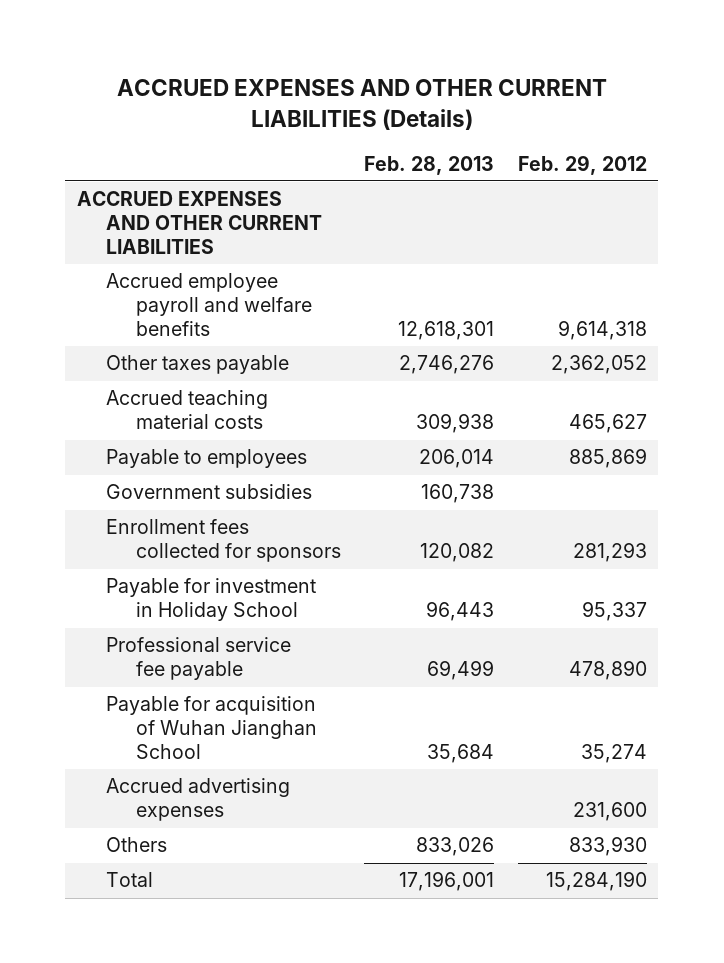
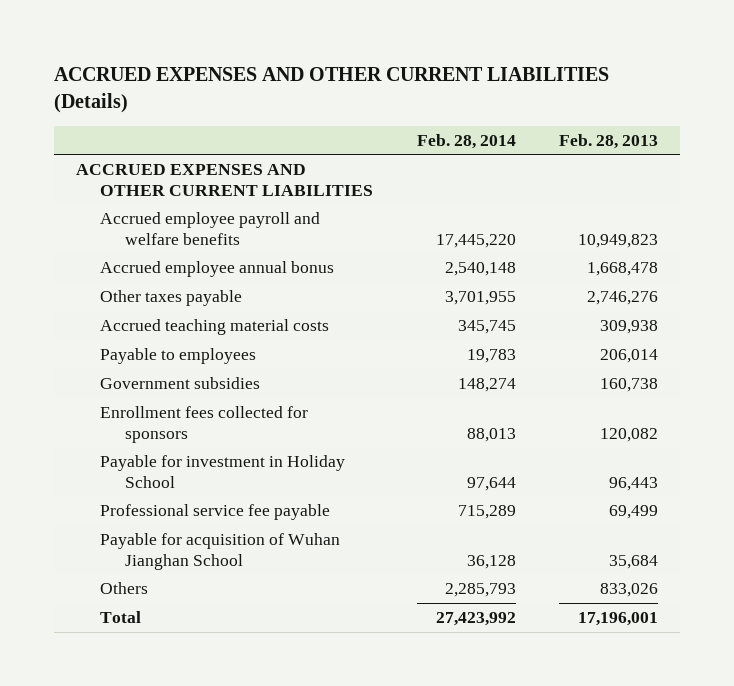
- | Feb. 28, 2013 | Feb. 29, 2012
+ | Feb. 28, 2014 | Feb. 28, 2013
- Accrued employee payroll and welfare benefits | 12,618,301 | 9,614,318
+ Accrued employee payroll and welfare benefits | 17,445,220 | 10,949,823
+ Accrued employee annual bonus | 2,540,148 | 1,668,478
- Accrued advertising expenses | | 231,600

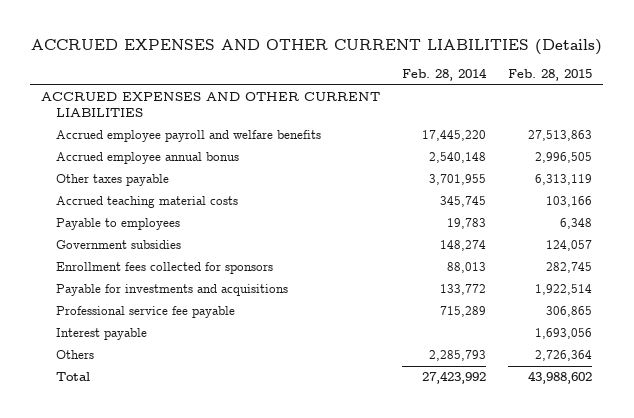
- | Feb. 28, 2014 | Feb. 28, 2013
+ | Feb. 28, 2014 | Feb. 28, 2015
- Payable for investment in Holiday School | 97,644 | 96,443
+ Payable for investments and acquisitions | 133,772 | 1,922,514
- Payable for acquisition of Wuhan Jianghan School | 36,128 | 35,684
+ Interest payable | | 1,693,056

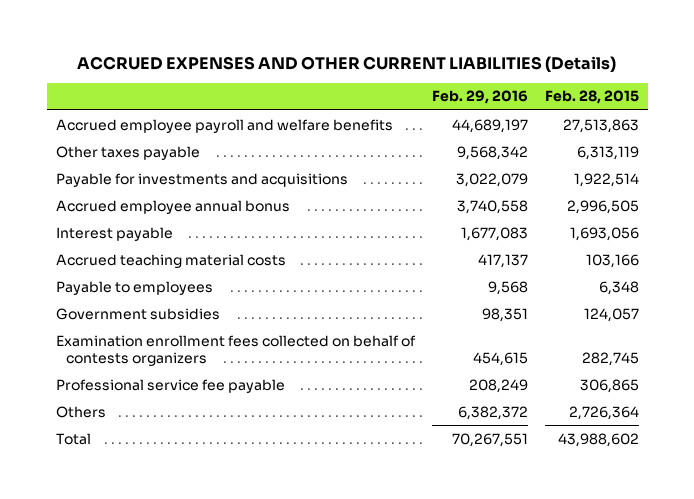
- | Feb. 28, 2014 | Feb. 28, 2015
+ | Feb. 29, 2016 | Feb. 28, 2015
- ACCRUED EXPENSES AND OTHER CURRENT LIABILITIES
moved up: Payable for investments and acquisitions | 3,022,079 | 1,922,514
moved down: Accrued employee annual bonus | 3,740,558 | 2,996,505
moved up: Interest payable | 1,677,083 | 1,693,056
- Enrollment fees collected for sponsors | 88,013 | 282,745
+ Examination enrollment fees collected on behalf of contests organizers | 454,615 | 282,745

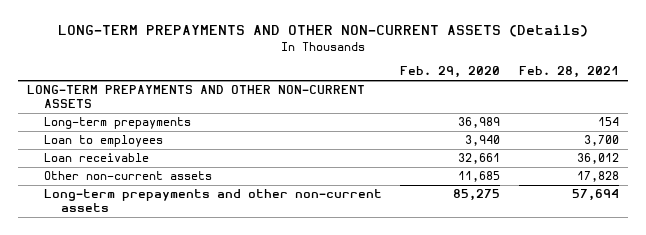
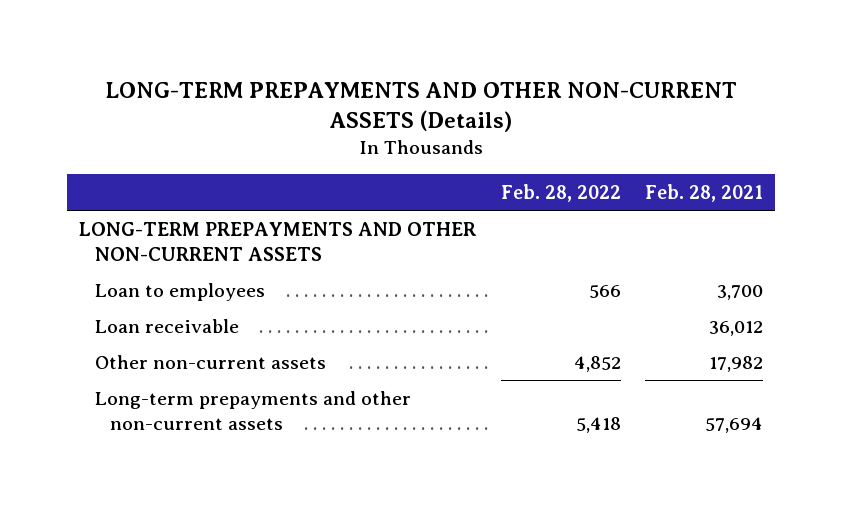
- | Feb. 29, 2020 | Feb. 28, 2021
+ | Feb. 28, 2022 | Feb. 28, 2021
- Long-term prepayments | 36,989 | 154
- Other non-current assets | 11,685 | 17,828
+ Other non-current assets | 4,852 | 17,982

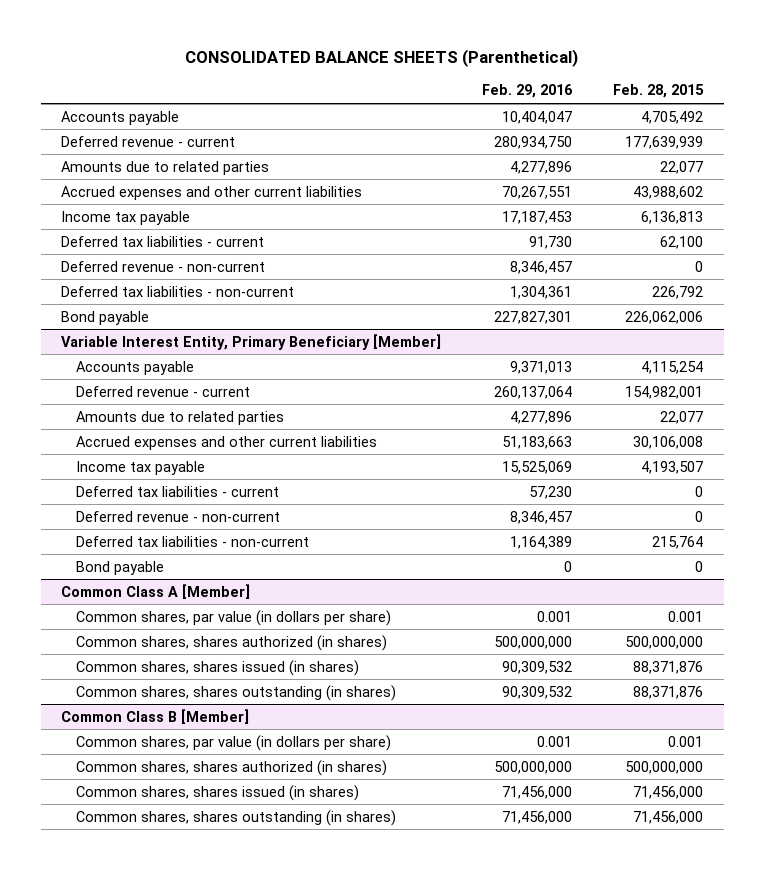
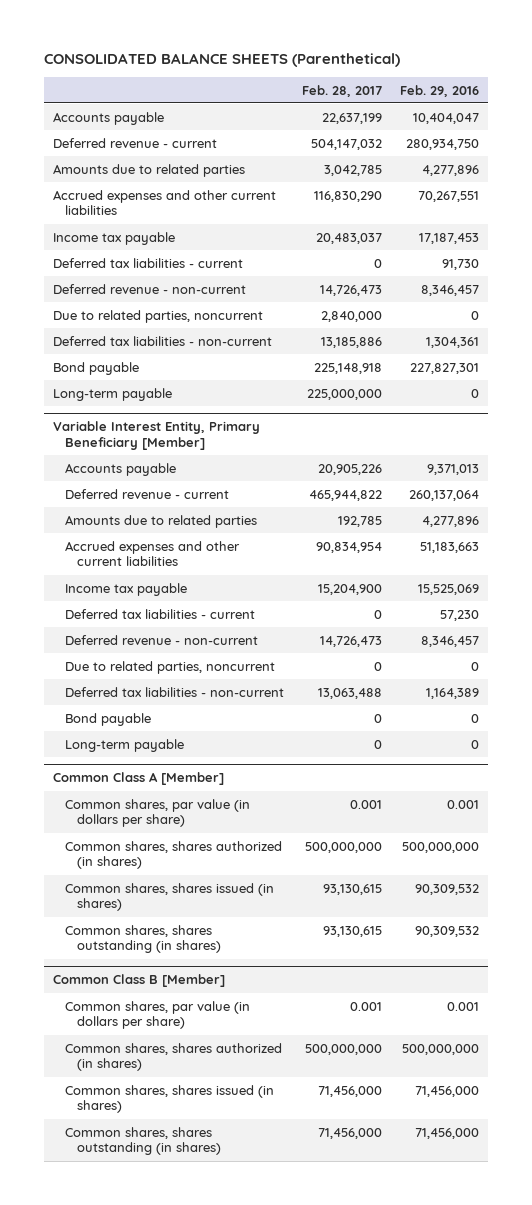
- | Feb. 29, 2016 | Feb. 28, 2015
+ | Feb. 28, 2017 | Feb. 29, 2016
+ Due to related parties, noncurrent | 2,840,000 | 0
+ Long-term payable | 225,000,000 | 0
@ Variable Interest Entity, Primary Beneficiary [Member]
+ Due to related parties, noncurrent | 0 | 0
+ Long-term payable | 0 | 0

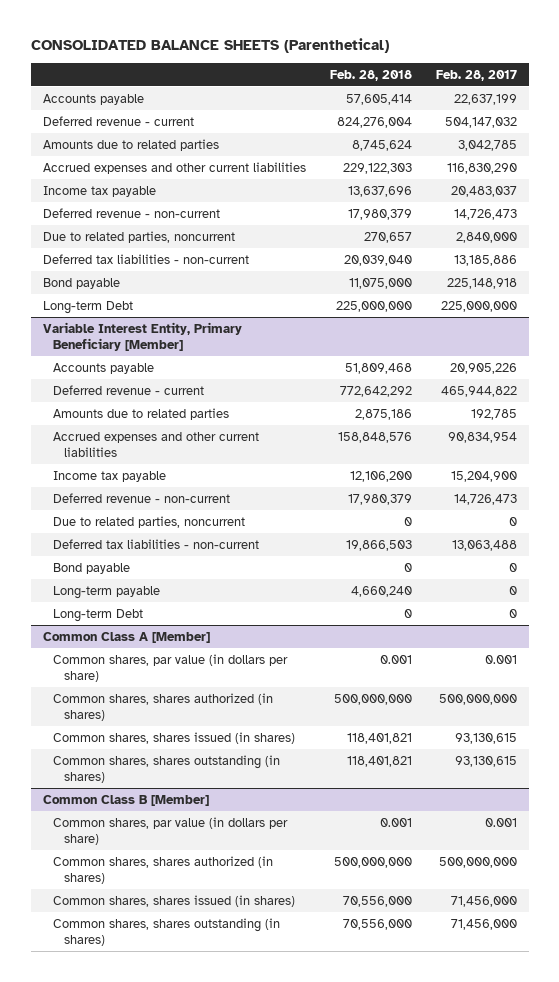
- | Feb. 28, 2017 | Feb. 29, 2016
+ | Feb. 28, 2018 | Feb. 28, 2017
- Deferred tax liabilities - current | 0 | 91,730
- Long-term payable | 225,000,000 | 0
+ Long-term Debt | 225,000,000 | 225,000,000
@ Variable Interest Entity, Primary Beneficiary [Member]
- Deferred tax liabilities - current | 0 | 57,230
+ Long-term Debt | 0 | 0

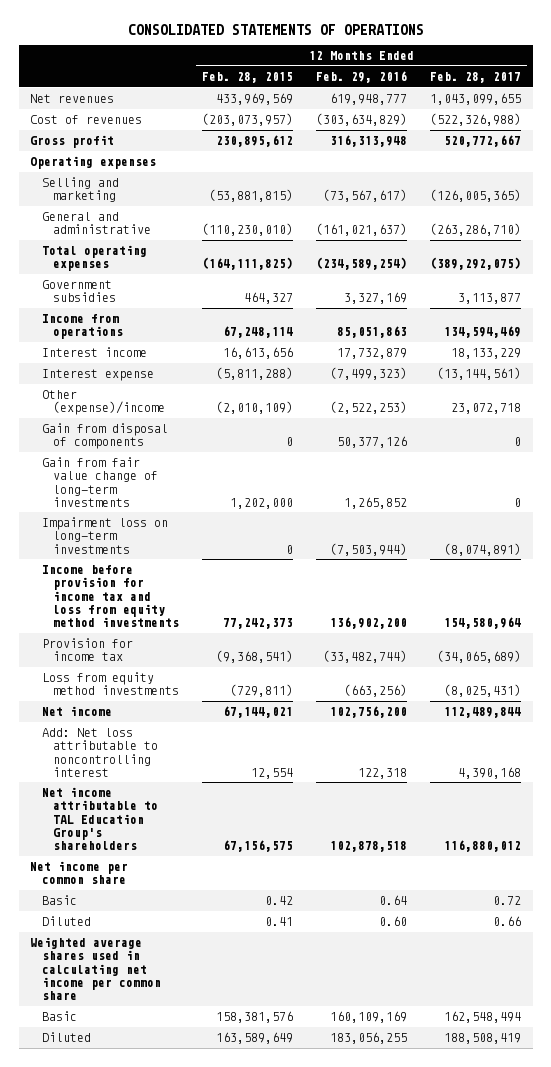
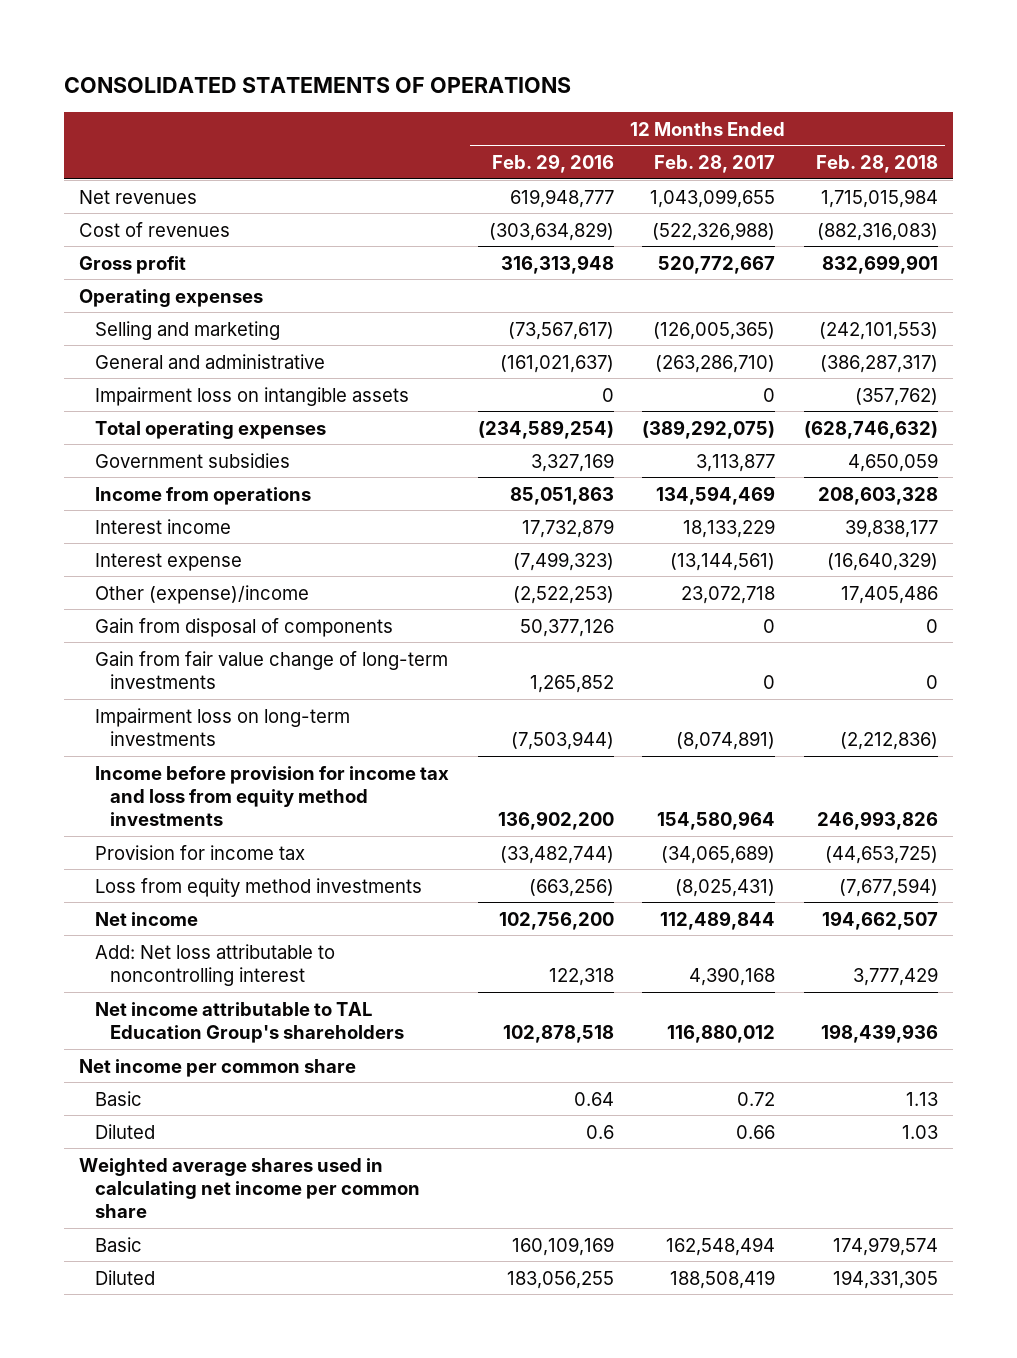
- | 12 Months Ended Feb. 28, 2015 | 12 Months Ended Feb. 29, 2016 | 12 Months Ended Feb. 28, 2017
+ | 12 Months Ended Feb. 29, 2016 | 12 Months Ended Feb. 28, 2017 | 12 Months Ended Feb. 28, 2018
+ Impairment loss on intangible assets | 0 | 0 | (357,762)
- Diluted | 0.41 | 0.60 | 0.66
+ Diluted | 0.6 | 0.66 | 1.03

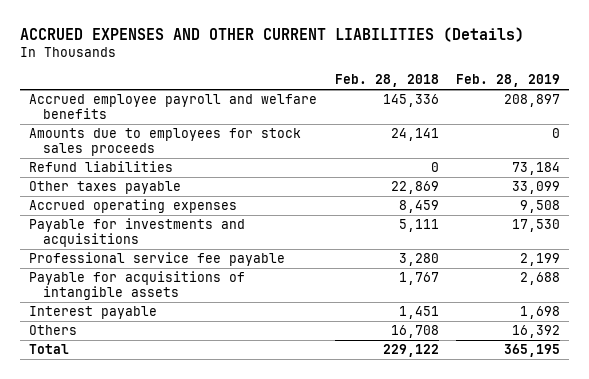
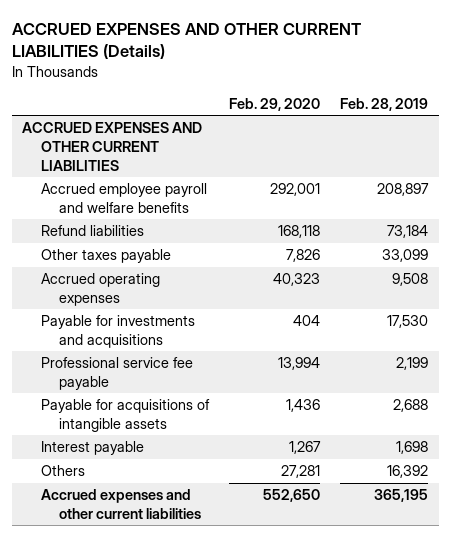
- | Feb. 28, 2018 | Feb. 28, 2019
+ | Feb. 29, 2020 | Feb. 28, 2019
+ ACCRUED EXPENSES AND OTHER CURRENT LIABILITIES
- Amounts due to employees for stock sales proceeds | 24,141 | 0
- Total | 229,122 | 365,195
+ Accrued expenses and other current liabilities | 552,650 | 365,195

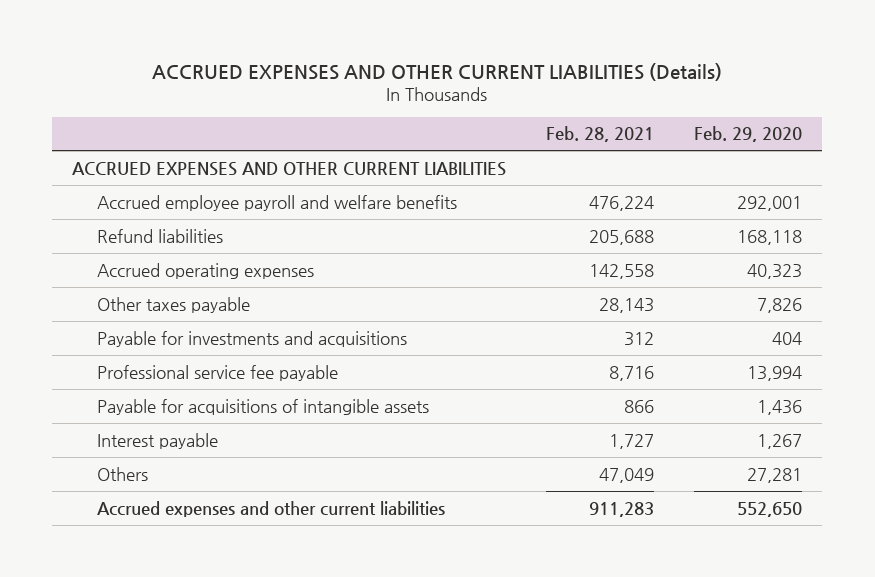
- | Feb. 29, 2020 | Feb. 28, 2019
+ | Feb. 28, 2021 | Feb. 29, 2020
moved down: Other taxes payable | 28,143 | 7,826

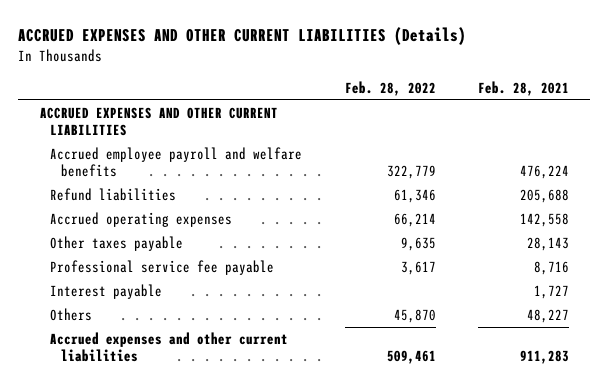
- | Feb. 28, 2021 | Feb. 29, 2020
+ | Feb. 28, 2022 | Feb. 28, 2021
- Payable for investments and acquisitions | 312 | 404
- Payable for acquisitions of intangible assets | 866 | 1,436
- Others | 47,049 | 27,281
+ Others | 45,870 | 48,227

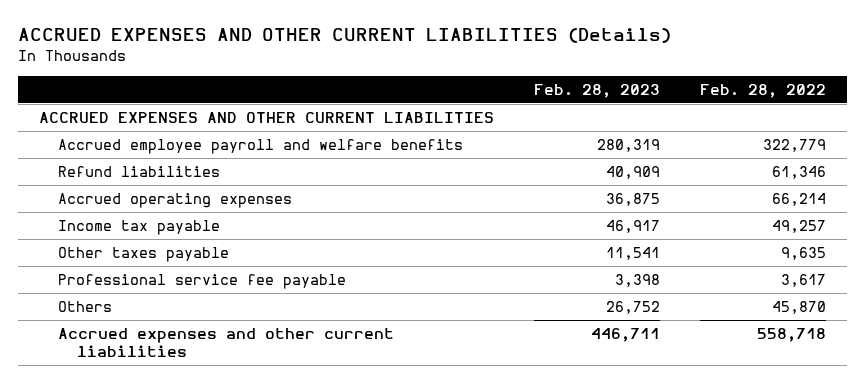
- | Feb. 28, 2022 | Feb. 28, 2021
+ | Feb. 28, 2023 | Feb. 28, 2022
+ Income tax payable | 46,917 | 49,257
- Interest payable | | 1,727
- Accrued expenses and other current liabilities | 509,461 | 911,283
+ Accrued expenses and other current liabilities | 446,711 | 558,718

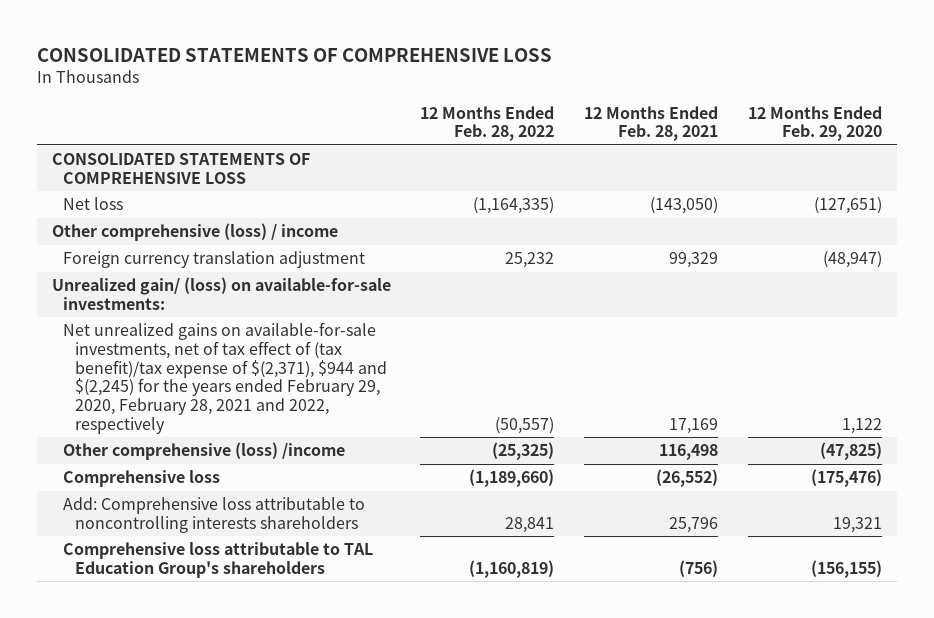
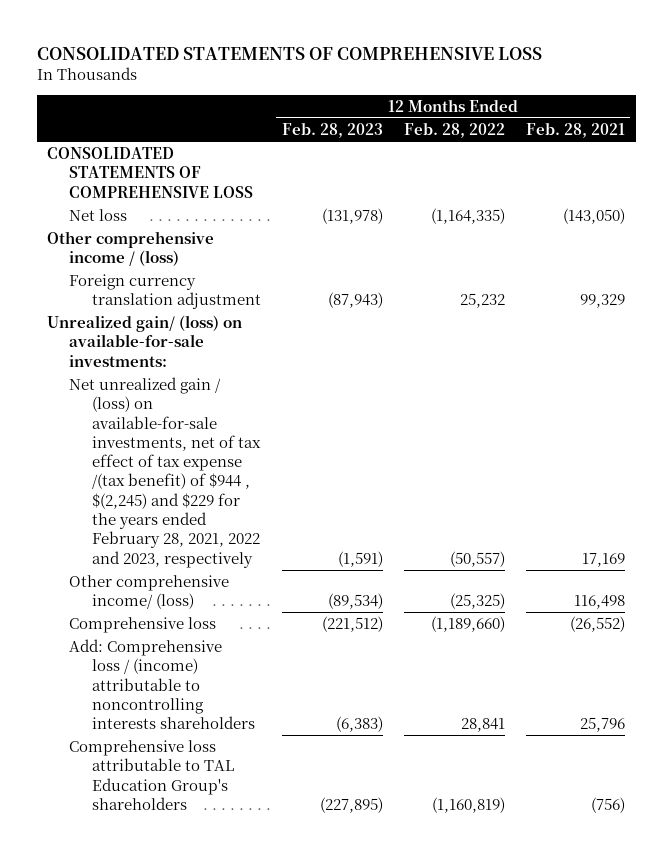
- | 12 Months Ended Feb. 28, 2022 | 12 Months Ended Feb. 28, 2021 | 12 Months Ended Feb. 29, 2020
+ | 12 Months Ended Feb. 28, 2023 | 12 Months Ended Feb. 28, 2022 | 12 Months Ended Feb. 28, 2021
- Other comprehensive (loss) / income
+ Other comprehensive income / (loss)
- Net unrealized gains on available-for-sale investments, net of tax effect of (tax benefit)/tax expense of $(2,371), $944 and $(2,245) for the years ended February 29, 2020, February 28, 2021 and 2022, respectively | (50,557) | 17,169 | 1,122
- Other comprehensive (loss) /income | (25,325) | 116,498 | (47,825)
+ Net unrealized gain / (loss) on available-for-sale investments, net of tax effect of tax expense /(tax benefit) of $944 , $(2,245) and $229 for the years ended February 28, 2021, 2022 and 2023, respectively | (1,591) | (50,557) | 17,169
+ Other comprehensive income/ (loss) | (89,534) | (25,325) | 116,498
- Add: Comprehensive loss attributable to noncontrolling interests shareholders | 28,841 | 25,796 | 19,321
+ Add: Comprehensive loss / (income) attributable to noncontrolling interests shareholders | (6,383) | 28,841 | 25,796

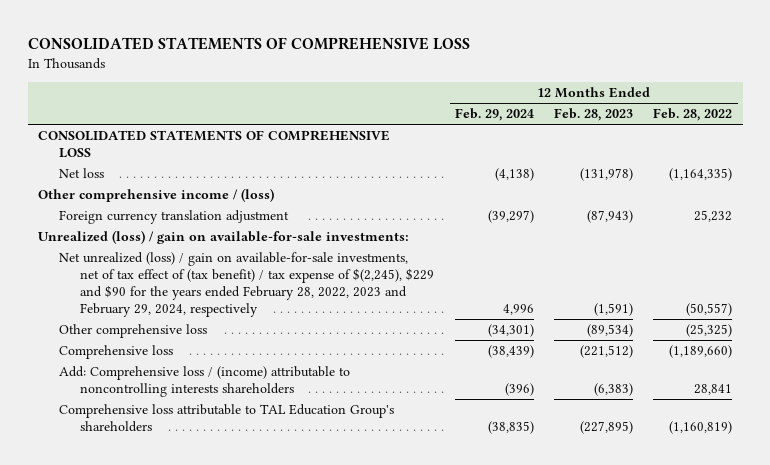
- | 12 Months Ended Feb. 28, 2023 | 12 Months Ended Feb. 28, 2022 | 12 Months Ended Feb. 28, 2021
+ | 12 Months Ended Feb. 29, 2024 | 12 Months Ended Feb. 28, 2023 | 12 Months Ended Feb. 28, 2022
- Unrealized gain/ (loss) on available-for-sale investments:
- Net unrealized gain / (loss) on available-for-sale investments, net of tax effect of tax expense /(tax benefit) of $944 , $(2,245) and $229 for the years ended February 28, 2021, 2022 and 2023, respectively | (1,591) | (50,557) | 17,169
- Other comprehensive income/ (loss) | (89,534) | (25,325) | 116,498
+ Unrealized (loss) / gain on available-for-sale investments:
+ Net unrealized (loss) / gain on available-for-sale investments, net of tax effect of (tax benefit) / tax expense of $(2,245), $229 and $90 for the years ended February 28, 2022, 2023 and February 29, 2024, respectively | 4,996 | (1,591) | (50,557)
+ Other comprehensive loss | (34,301) | (89,534) | (25,325)

